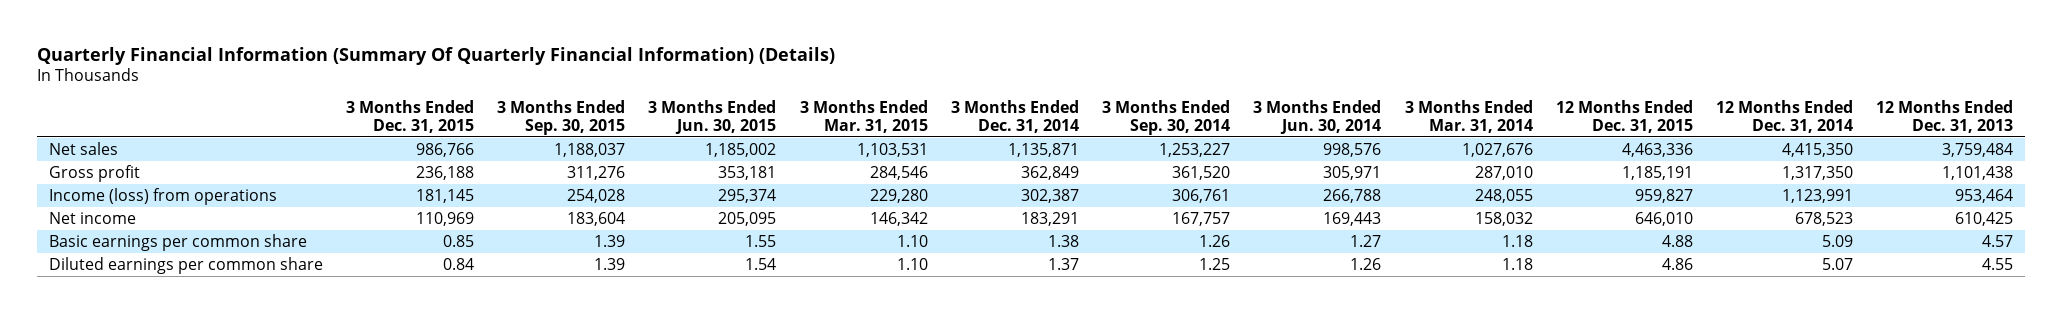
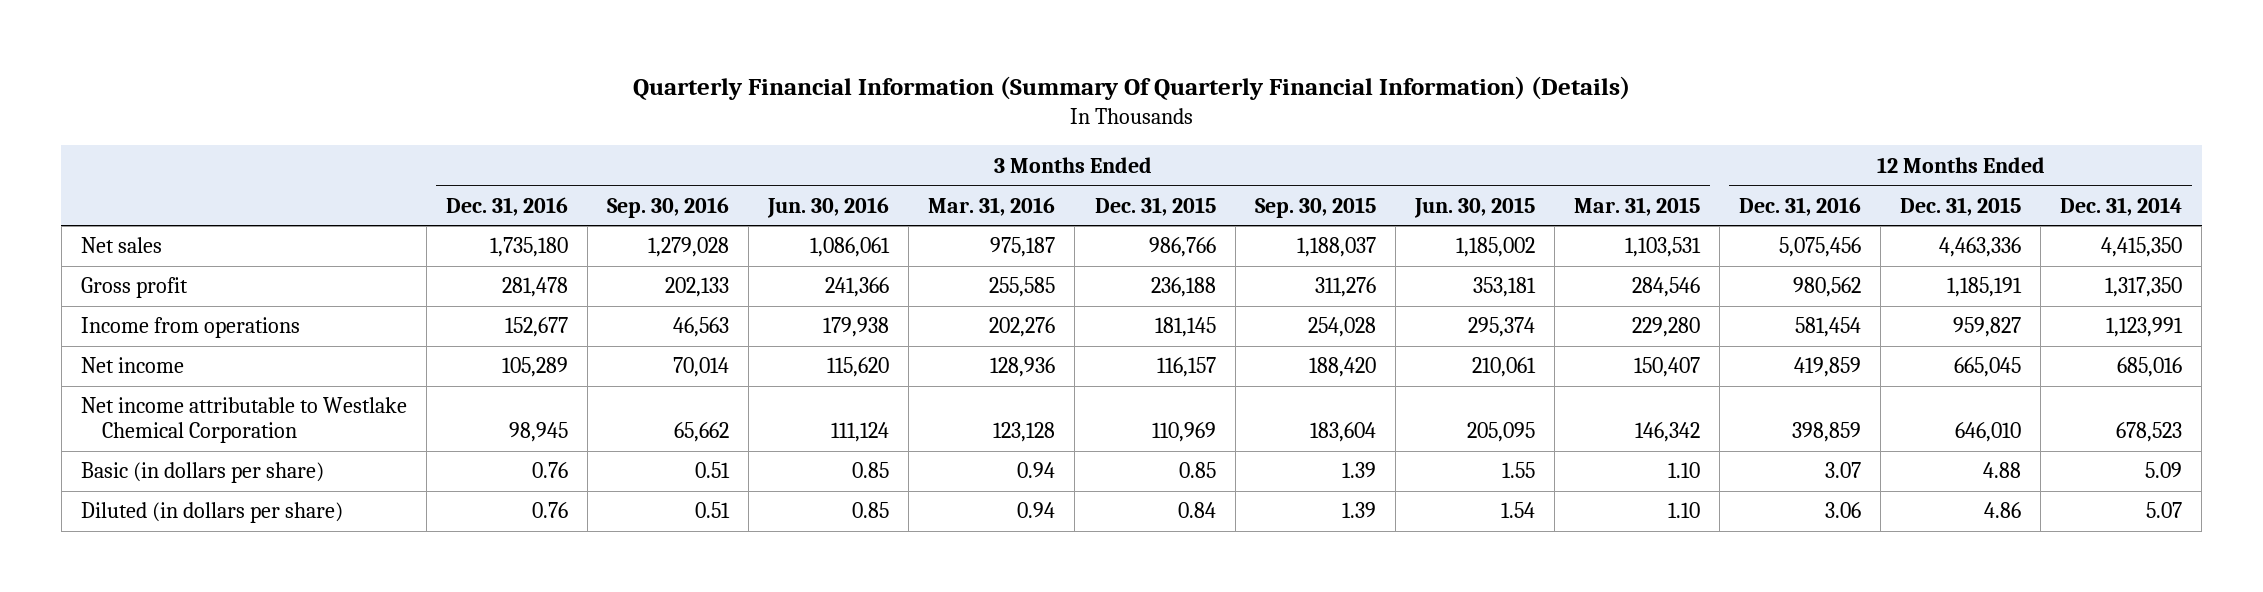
- | 3 Months Ended Dec. 31, 2015 | 3 Months Ended Sep. 30, 2015 | 3 Months Ended Jun. 30, 2015 | 3 Months Ended Mar. 31, 2015 | 3 Months Ended Dec. 31, 2014 | 3 Months Ended Sep. 30, 2014 | 3 Months Ended Jun. 30, 2014 | 3 Months Ended Mar. 31, 2014 | 12 Months Ended Dec. 31, 2015 | 12 Months Ended Dec. 31, 2014 | 12 Months Ended Dec. 31, 2013
+ | 3 Months Ended Dec. 31, 2016 | 3 Months Ended Sep. 30, 2016 | 3 Months Ended Jun. 30, 2016 | 3 Months Ended Mar. 31, 2016 | 3 Months Ended Dec. 31, 2015 | 3 Months Ended Sep. 30, 2015 | 3 Months Ended Jun. 30, 2015 | 3 Months Ended Mar. 31, 2015 | 12 Months Ended Dec. 31, 2016 | 12 Months Ended Dec. 31, 2015 | 12 Months Ended Dec. 31, 2014
- Income (loss) from operations | 181,145 | 254,028 | 295,374 | 229,280 | 302,387 | 306,761 | 266,788 | 248,055 | 959,827 | 1,123,991 | 953,464
- Net income | 110,969 | 183,604 | 205,095 | 146,342 | 183,291 | 167,757 | 169,443 | 158,032 | 646,010 | 678,523 | 610,425
- Basic earnings per common share | 0.85 | 1.39 | 1.55 | 1.10 | 1.38 | 1.26 | 1.27 | 1.18 | 4.88 | 5.09 | 4.57
- Diluted earnings per common share | 0.84 | 1.39 | 1.54 | 1.10 | 1.37 | 1.25 | 1.26 | 1.18 | 4.86 | 5.07 | 4.55
+ Income from operations | 152,677 | 46,563 | 179,938 | 202,276 | 181,145 | 254,028 | 295,374 | 229,280 | 581,454 | 959,827 | 1,123,991
+ Net income | 105,289 | 70,014 | 115,620 | 128,936 | 116,157 | 188,420 | 210,061 | 150,407 | 419,859 | 665,045 | 685,016
+ Net income attributable to Westlake Chemical Corporation | 98,945 | 65,662 | 111,124 | 123,128 | 110,969 | 183,604 | 205,095 | 146,342 | 398,859 | 646,010 | 678,523
+ Basic (in dollars per share) | 0.76 | 0.51 | 0.85 | 0.94 | 0.85 | 1.39 | 1.55 | 1.10 | 3.07 | 4.88 | 5.09
+ Diluted (in dollars per share) | 0.76 | 0.51 | 0.85 | 0.94 | 0.84 | 1.39 | 1.54 | 1.10 | 3.06 | 4.86 | 5.07

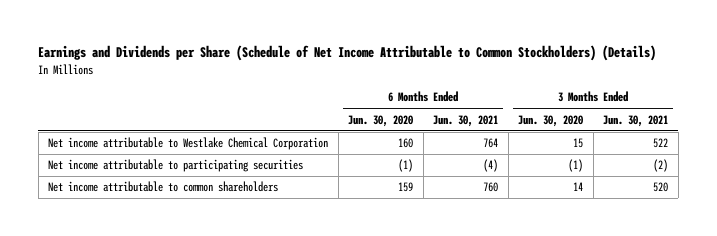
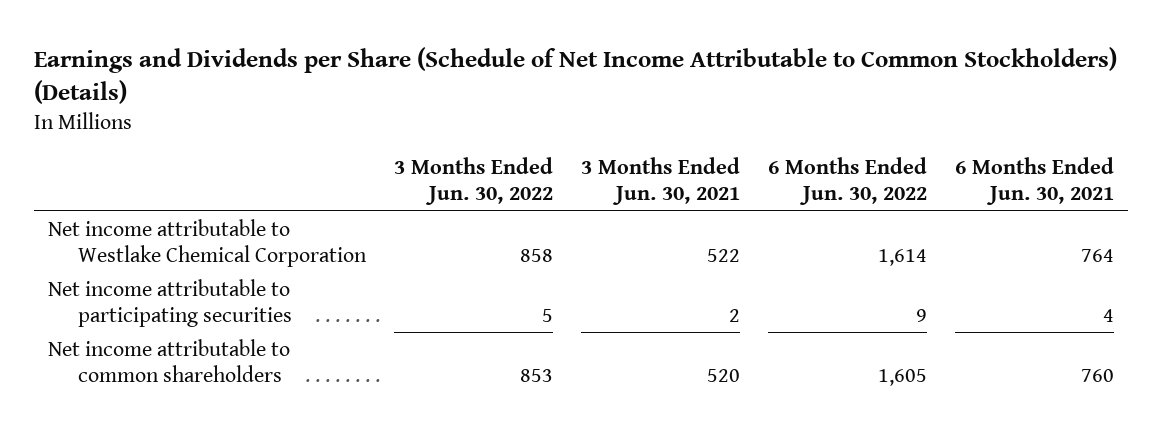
- | 6 Months Ended Jun. 30, 2020 | 6 Months Ended Jun. 30, 2021 | 3 Months Ended Jun. 30, 2020 | 3 Months Ended Jun. 30, 2021
+ | 3 Months Ended Jun. 30, 2022 | 3 Months Ended Jun. 30, 2021 | 6 Months Ended Jun. 30, 2022 | 6 Months Ended Jun. 30, 2021
- Net income attributable to participating securities | (1) | (4) | (1) | (2)
+ Net income attributable to participating securities | 5 | 2 | 9 | 4

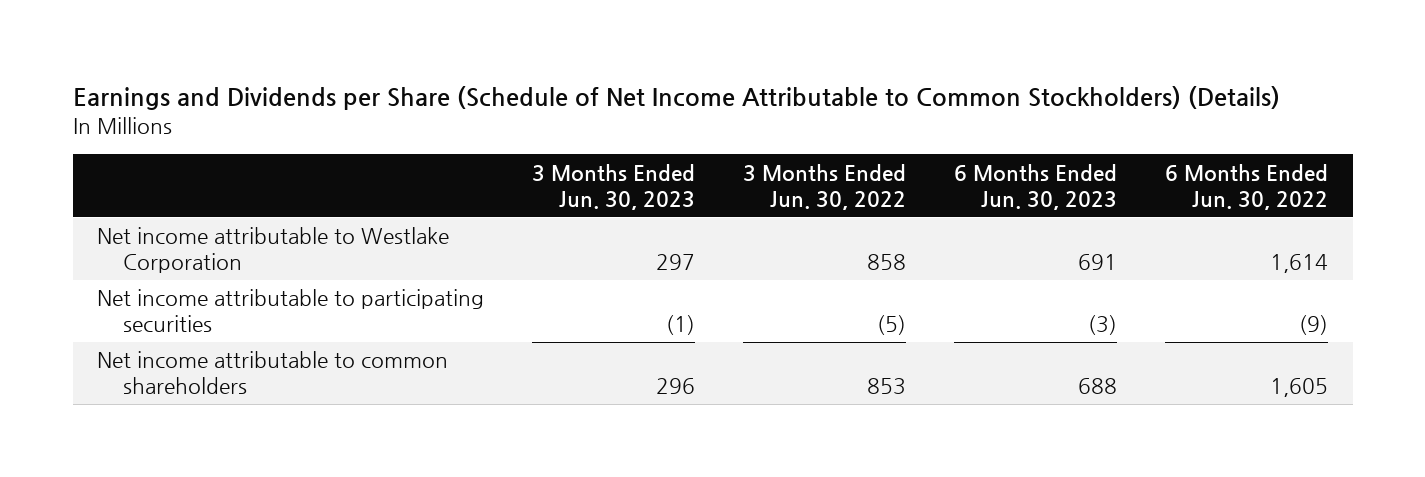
- | 3 Months Ended Jun. 30, 2022 | 3 Months Ended Jun. 30, 2021 | 6 Months Ended Jun. 30, 2022 | 6 Months Ended Jun. 30, 2021
+ | 3 Months Ended Jun. 30, 2023 | 3 Months Ended Jun. 30, 2022 | 6 Months Ended Jun. 30, 2023 | 6 Months Ended Jun. 30, 2022
- Net income attributable to Westlake Chemical Corporation | 858 | 522 | 1,614 | 764
- Net income attributable to participating securities | 5 | 2 | 9 | 4
+ Net income attributable to Westlake Corporation | 297 | 858 | 691 | 1,614
+ Net income attributable to participating securities | (1) | (5) | (3) | (9)

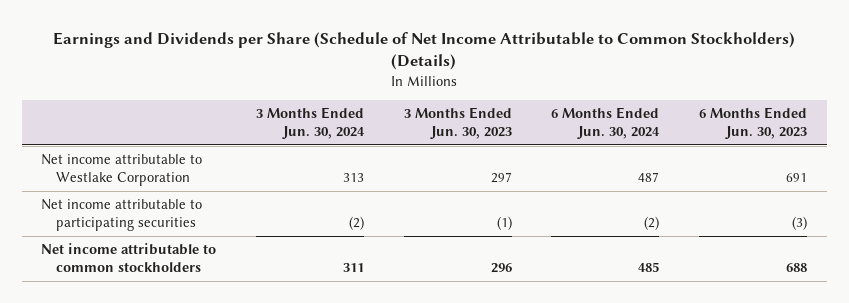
- | 3 Months Ended Jun. 30, 2023 | 3 Months Ended Jun. 30, 2022 | 6 Months Ended Jun. 30, 2023 | 6 Months Ended Jun. 30, 2022
+ | 3 Months Ended Jun. 30, 2024 | 3 Months Ended Jun. 30, 2023 | 6 Months Ended Jun. 30, 2024 | 6 Months Ended Jun. 30, 2023
- Net income attributable to common shareholders | 296 | 853 | 688 | 1,605
+ Net income attributable to common stockholders | 311 | 296 | 485 | 688

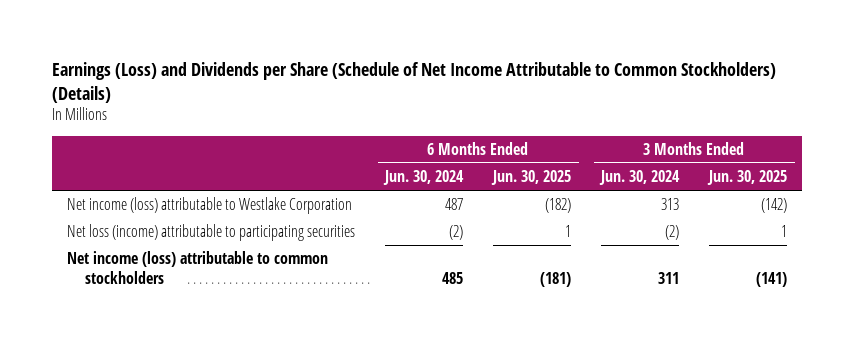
- Earnings and Dividends per Share (Schedule of Net Income Attributable to Common Stockholders) (Details)
+ Earnings (Loss) and Dividends per Share (Schedule of Net Income Attributable to Common Stockholders) (Details)
- | 3 Months Ended Jun. 30, 2024 | 3 Months Ended Jun. 30, 2023 | 6 Months Ended Jun. 30, 2024 | 6 Months Ended Jun. 30, 2023
+ | 6 Months Ended Jun. 30, 2024 | 6 Months Ended Jun. 30, 2025 | 3 Months Ended Jun. 30, 2024 | 3 Months Ended Jun. 30, 2025
- Net income attributable to Westlake Corporation | 313 | 297 | 487 | 691
- Net income attributable to participating securities | (2) | (1) | (2) | (3)
- Net income attributable to common stockholders | 311 | 296 | 485 | 688
+ Net income (loss) attributable to Westlake Corporation | 487 | (182) | 313 | (142)
+ Net loss (income) attributable to participating securities | (2) | 1 | (2) | 1
+ Net income (loss) attributable to common stockholders | 485 | (181) | 311 | (141)

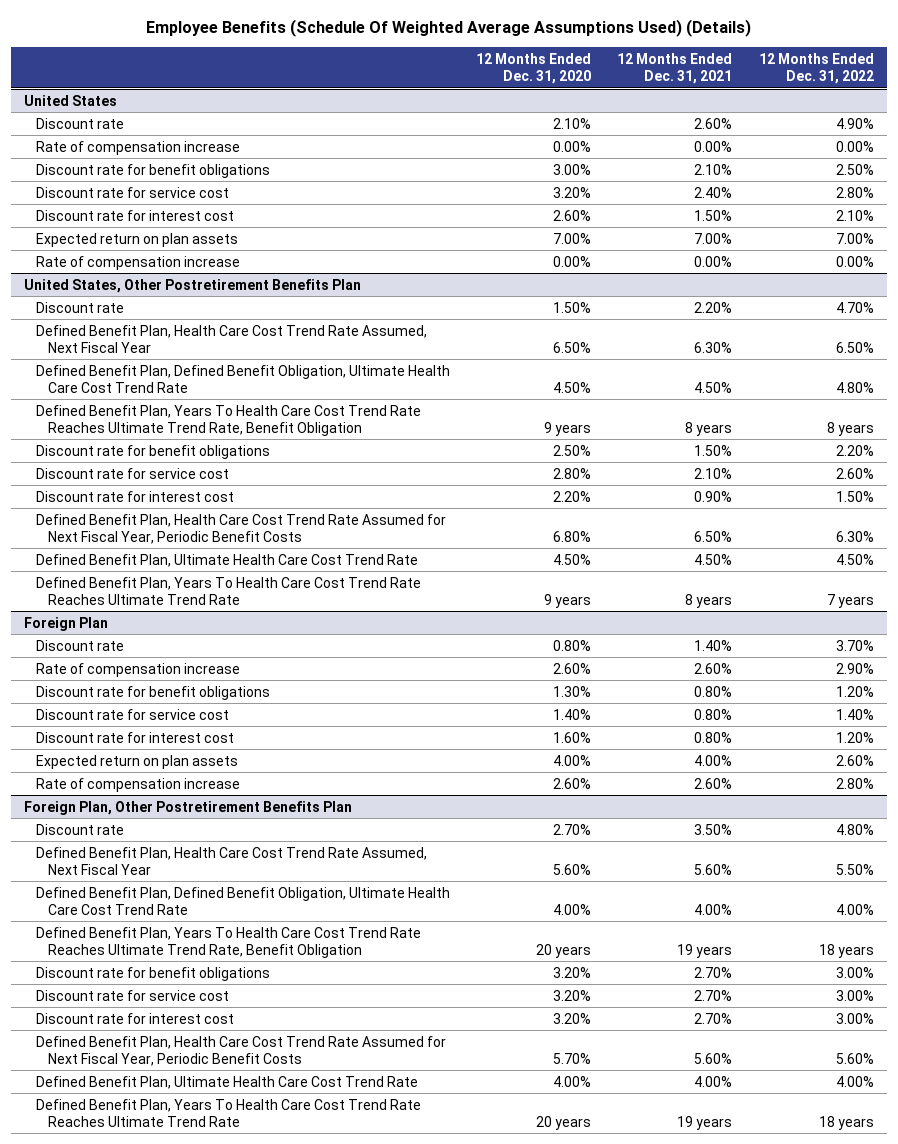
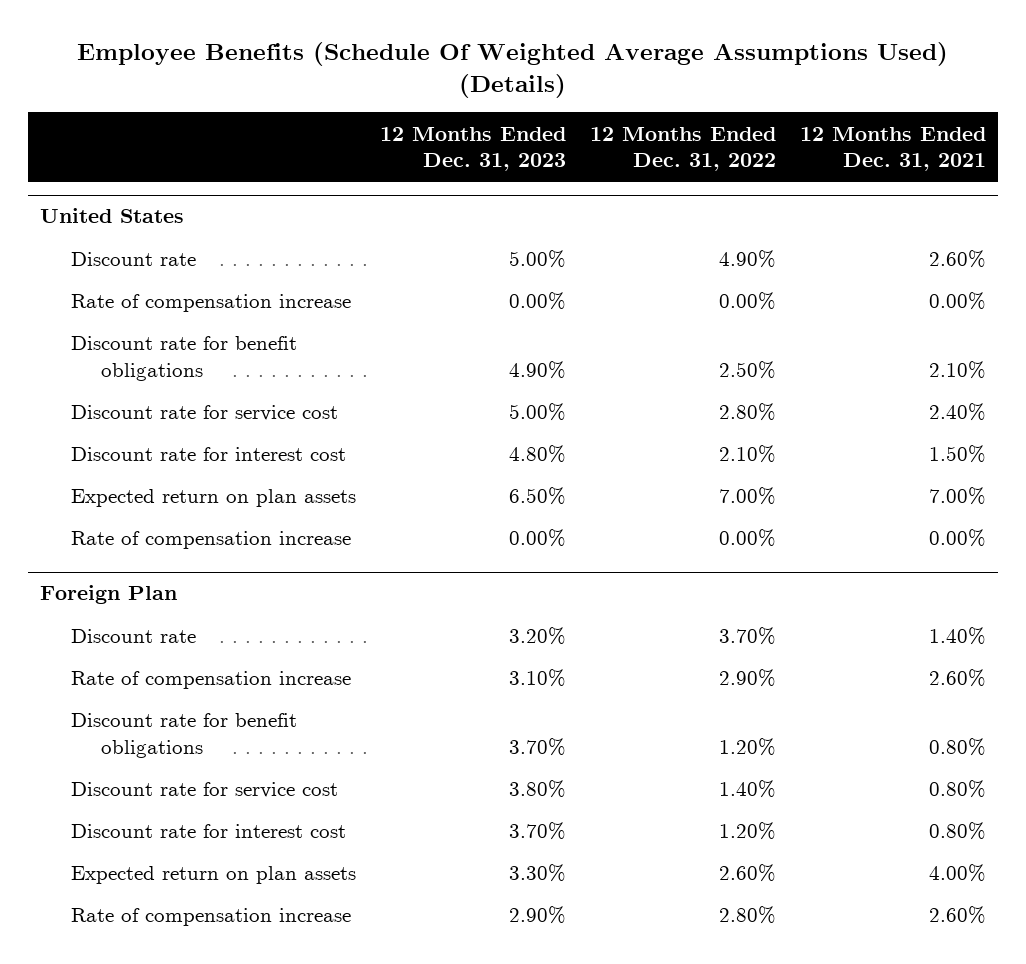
- | 12 Months Ended Dec. 31, 2020 | 12 Months Ended Dec. 31, 2021 | 12 Months Ended Dec. 31, 2022
+ | 12 Months Ended Dec. 31, 2023 | 12 Months Ended Dec. 31, 2022 | 12 Months Ended Dec. 31, 2021
- United States, Other Postretirement Benefits Plan
- Discount rate | 1.50% | 2.20% | 4.70%
- Defined Benefit Plan, Health Care Cost Trend Rate Assumed, Next Fiscal Year | 6.50% | 6.30% | 6.50%
- Defined Benefit Plan, Defined Benefit Obligation, Ultimate Health Care Cost Trend Rate | 4.50% | 4.50% | 4.80%
- Defined Benefit Plan, Years To Health Care Cost Trend Rate Reaches Ultimate Trend Rate, Benefit Obligation | 9 years | 8 years | 8 years
- Discount rate for benefit obligations | 2.50% | 1.50% | 2.20%
- Discount rate for service cost | 2.80% | 2.10% | 2.60%
- Discount rate for interest cost | 2.20% | 0.90% | 1.50%
- Defined Benefit Plan, Health Care Cost Trend Rate Assumed for Next Fiscal Year, Periodic Benefit Costs | 6.80% | 6.50% | 6.30%
- Defined Benefit Plan, Ultimate Health Care Cost Trend Rate | 4.50% | 4.50% | 4.50%
- Defined Benefit Plan, Years To Health Care Cost Trend Rate Reaches Ultimate Trend Rate | 9 years | 8 years | 7 years
- Foreign Plan, Other Postretirement Benefits Plan
- Discount rate | 2.70% | 3.50% | 4.80%
- Defined Benefit Plan, Health Care Cost Trend Rate Assumed, Next Fiscal Year | 5.60% | 5.60% | 5.50%
- Defined Benefit Plan, Defined Benefit Obligation, Ultimate Health Care Cost Trend Rate | 4.00% | 4.00% | 4.00%
- Defined Benefit Plan, Years To Health Care Cost Trend Rate Reaches Ultimate Trend Rate, Benefit Obligation | 20 years | 19 years | 18 years
- Discount rate for benefit obligations | 3.20% | 2.70% | 3.00%
- Discount rate for service cost | 3.20% | 2.70% | 3.00%
- Discount rate for interest cost | 3.20% | 2.70% | 3.00%
- Defined Benefit Plan, Health Care Cost Trend Rate Assumed for Next Fiscal Year, Periodic Benefit Costs | 5.70% | 5.60% | 5.60%
- Defined Benefit Plan, Ultimate Health Care Cost Trend Rate | 4.00% | 4.00% | 4.00%
- Defined Benefit Plan, Years To Health Care Cost Trend Rate Reaches Ultimate Trend Rate | 20 years | 19 years | 18 years

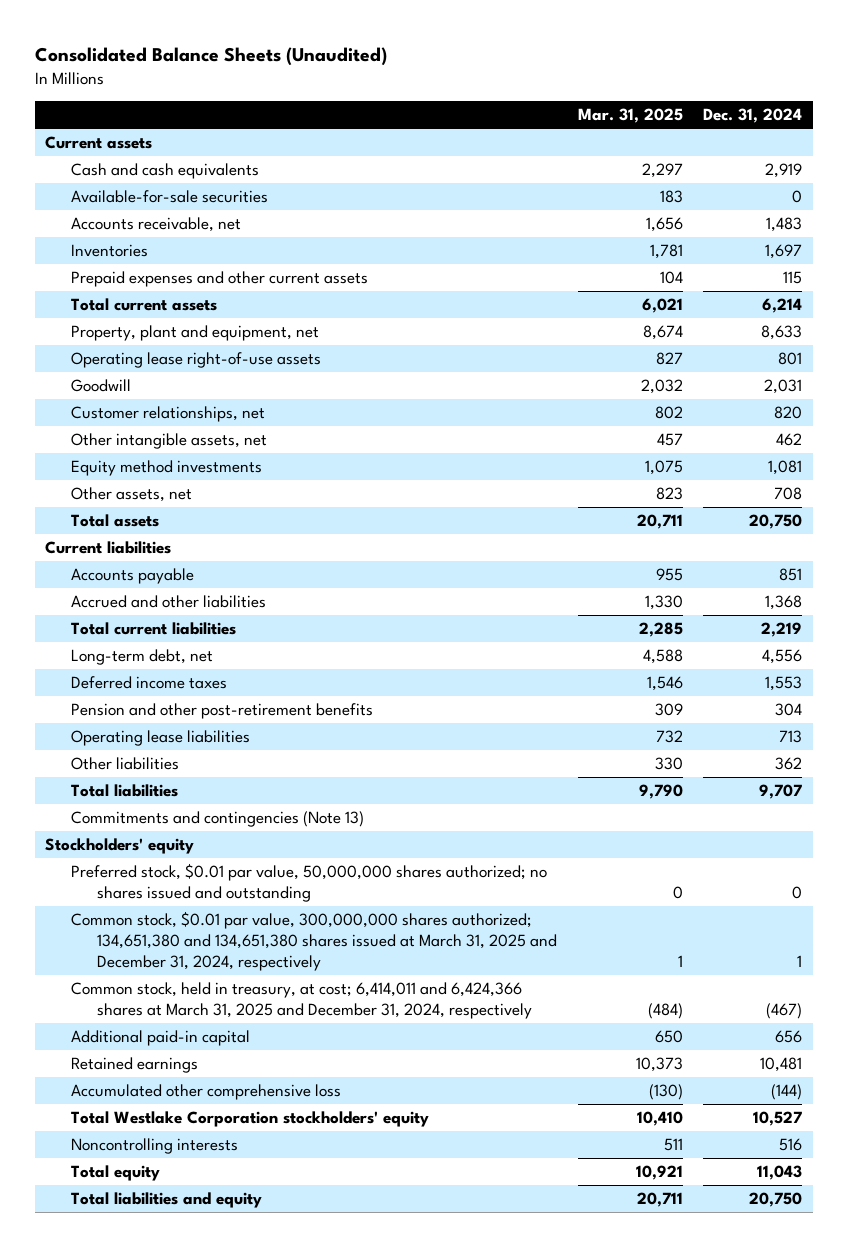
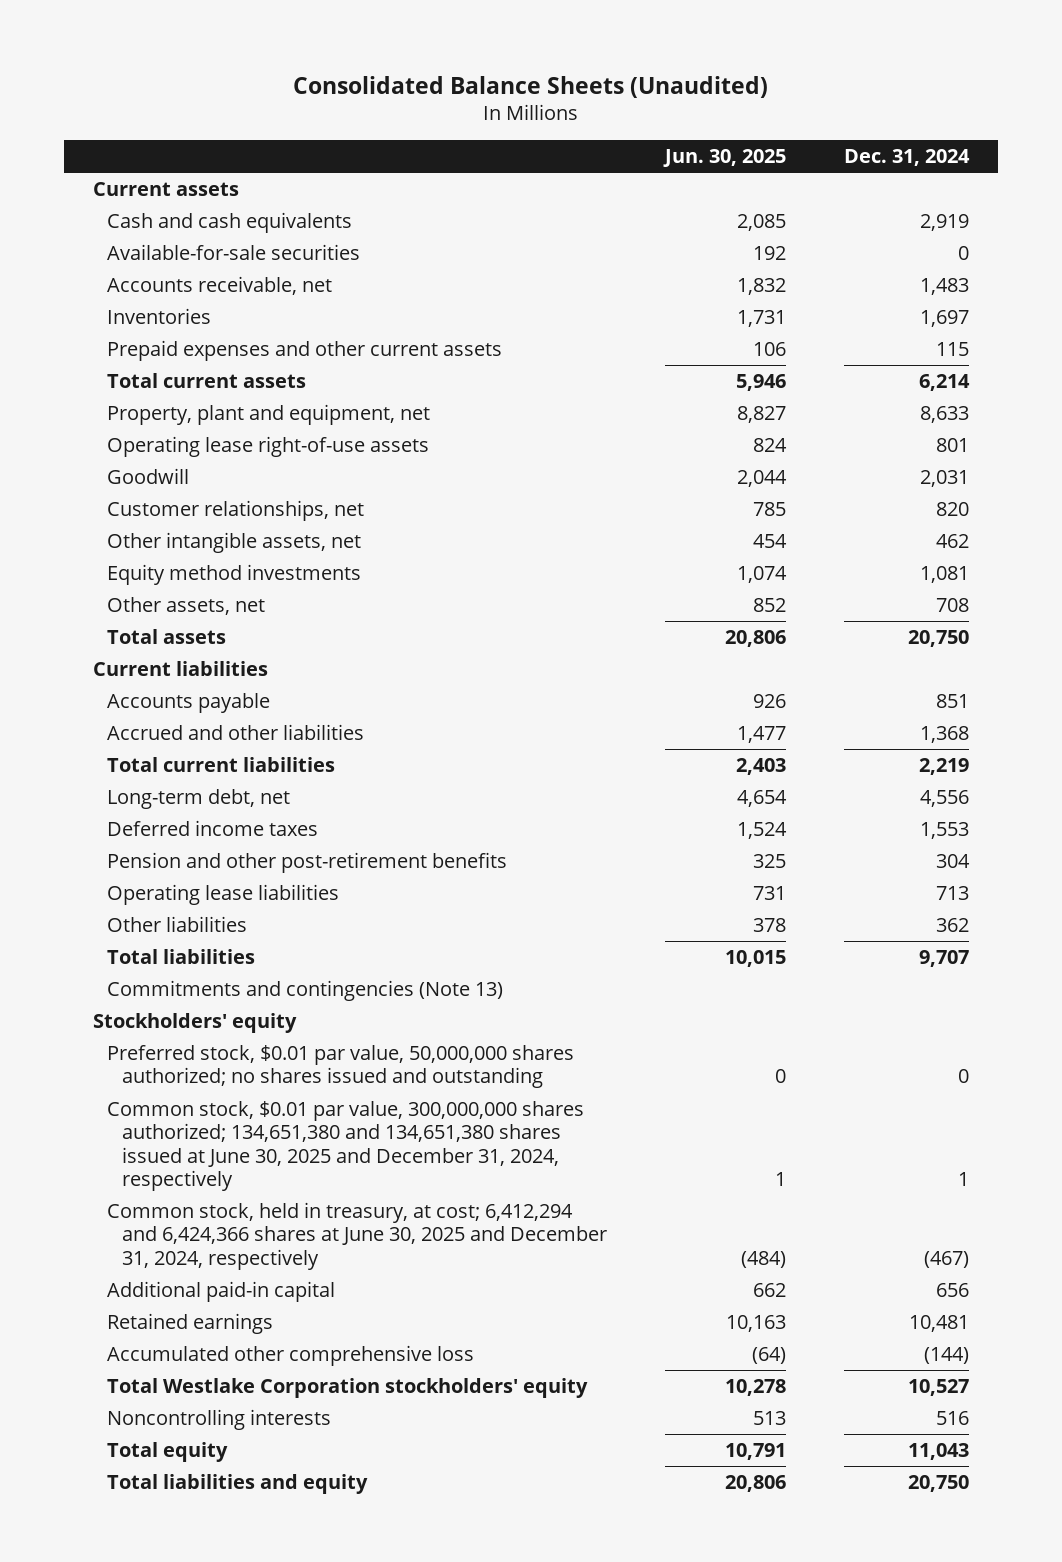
- | Mar. 31, 2025 | Dec. 31, 2024
+ | Jun. 30, 2025 | Dec. 31, 2024
- Common stock, $0.01 par value, 300,000,000 shares authorized; 134,651,380 and 134,651,380 shares issued at March 31, 2025 and December 31, 2024, respectively | 1 | 1
- Common stock, held in treasury, at cost; 6,414,011 and 6,424,366 shares at March 31, 2025 and December 31, 2024, respectively | (484) | (467)
+ Common stock, $0.01 par value, 300,000,000 shares authorized; 134,651,380 and 134,651,380 shares issued at June 30, 2025 and December 31, 2024, respectively | 1 | 1
+ Common stock, held in treasury, at cost; 6,412,294 and 6,424,366 shares at June 30, 2025 and December 31, 2024, respectively | (484) | (467)

